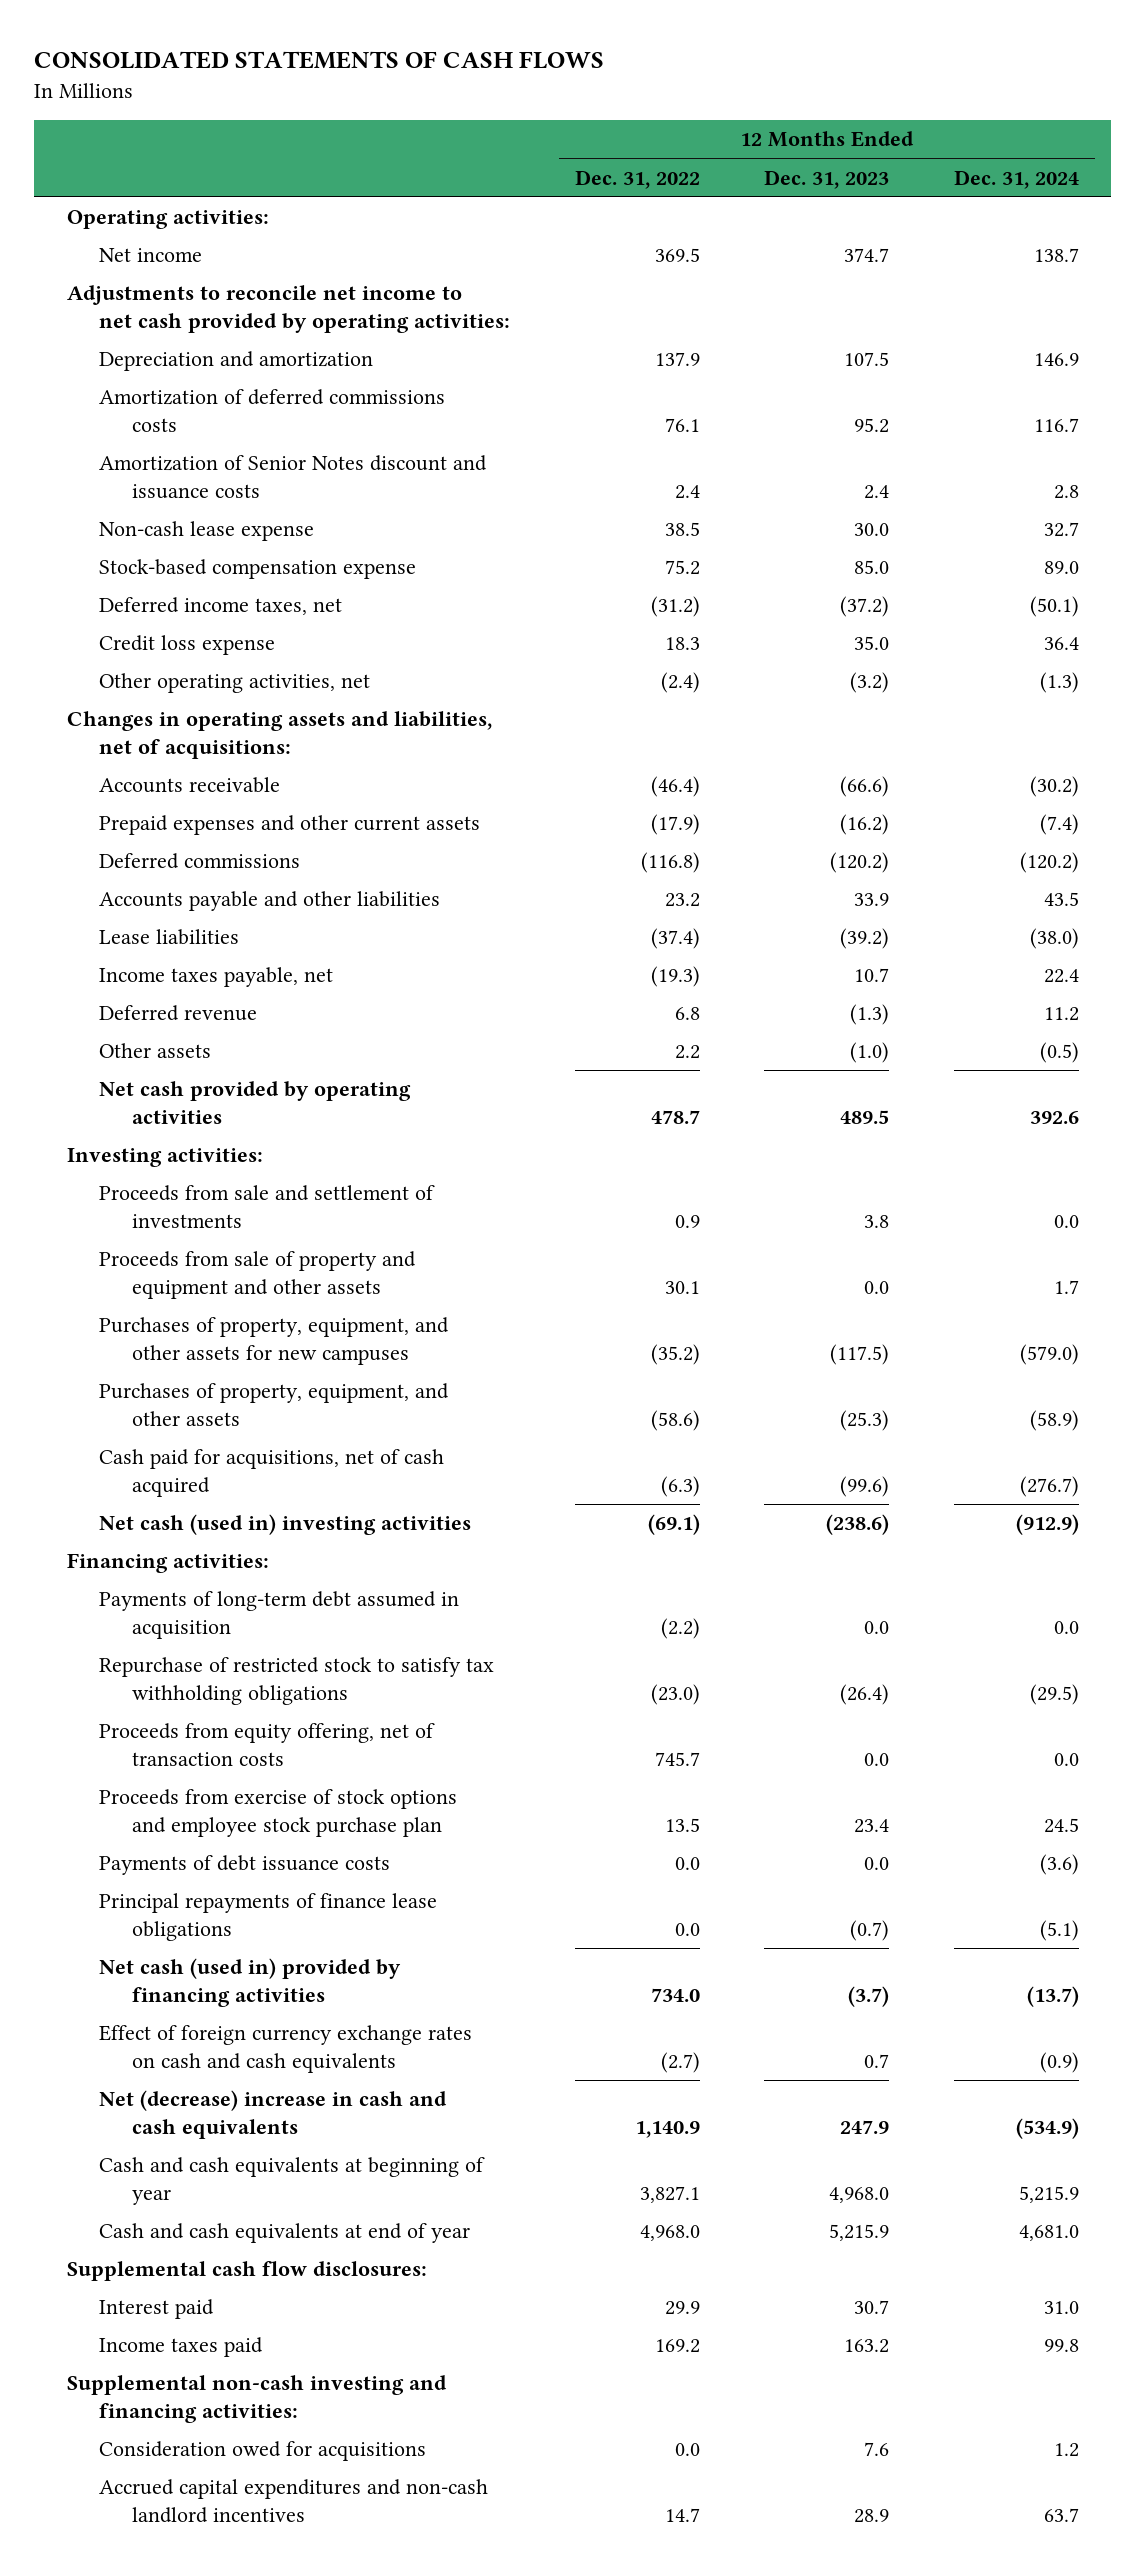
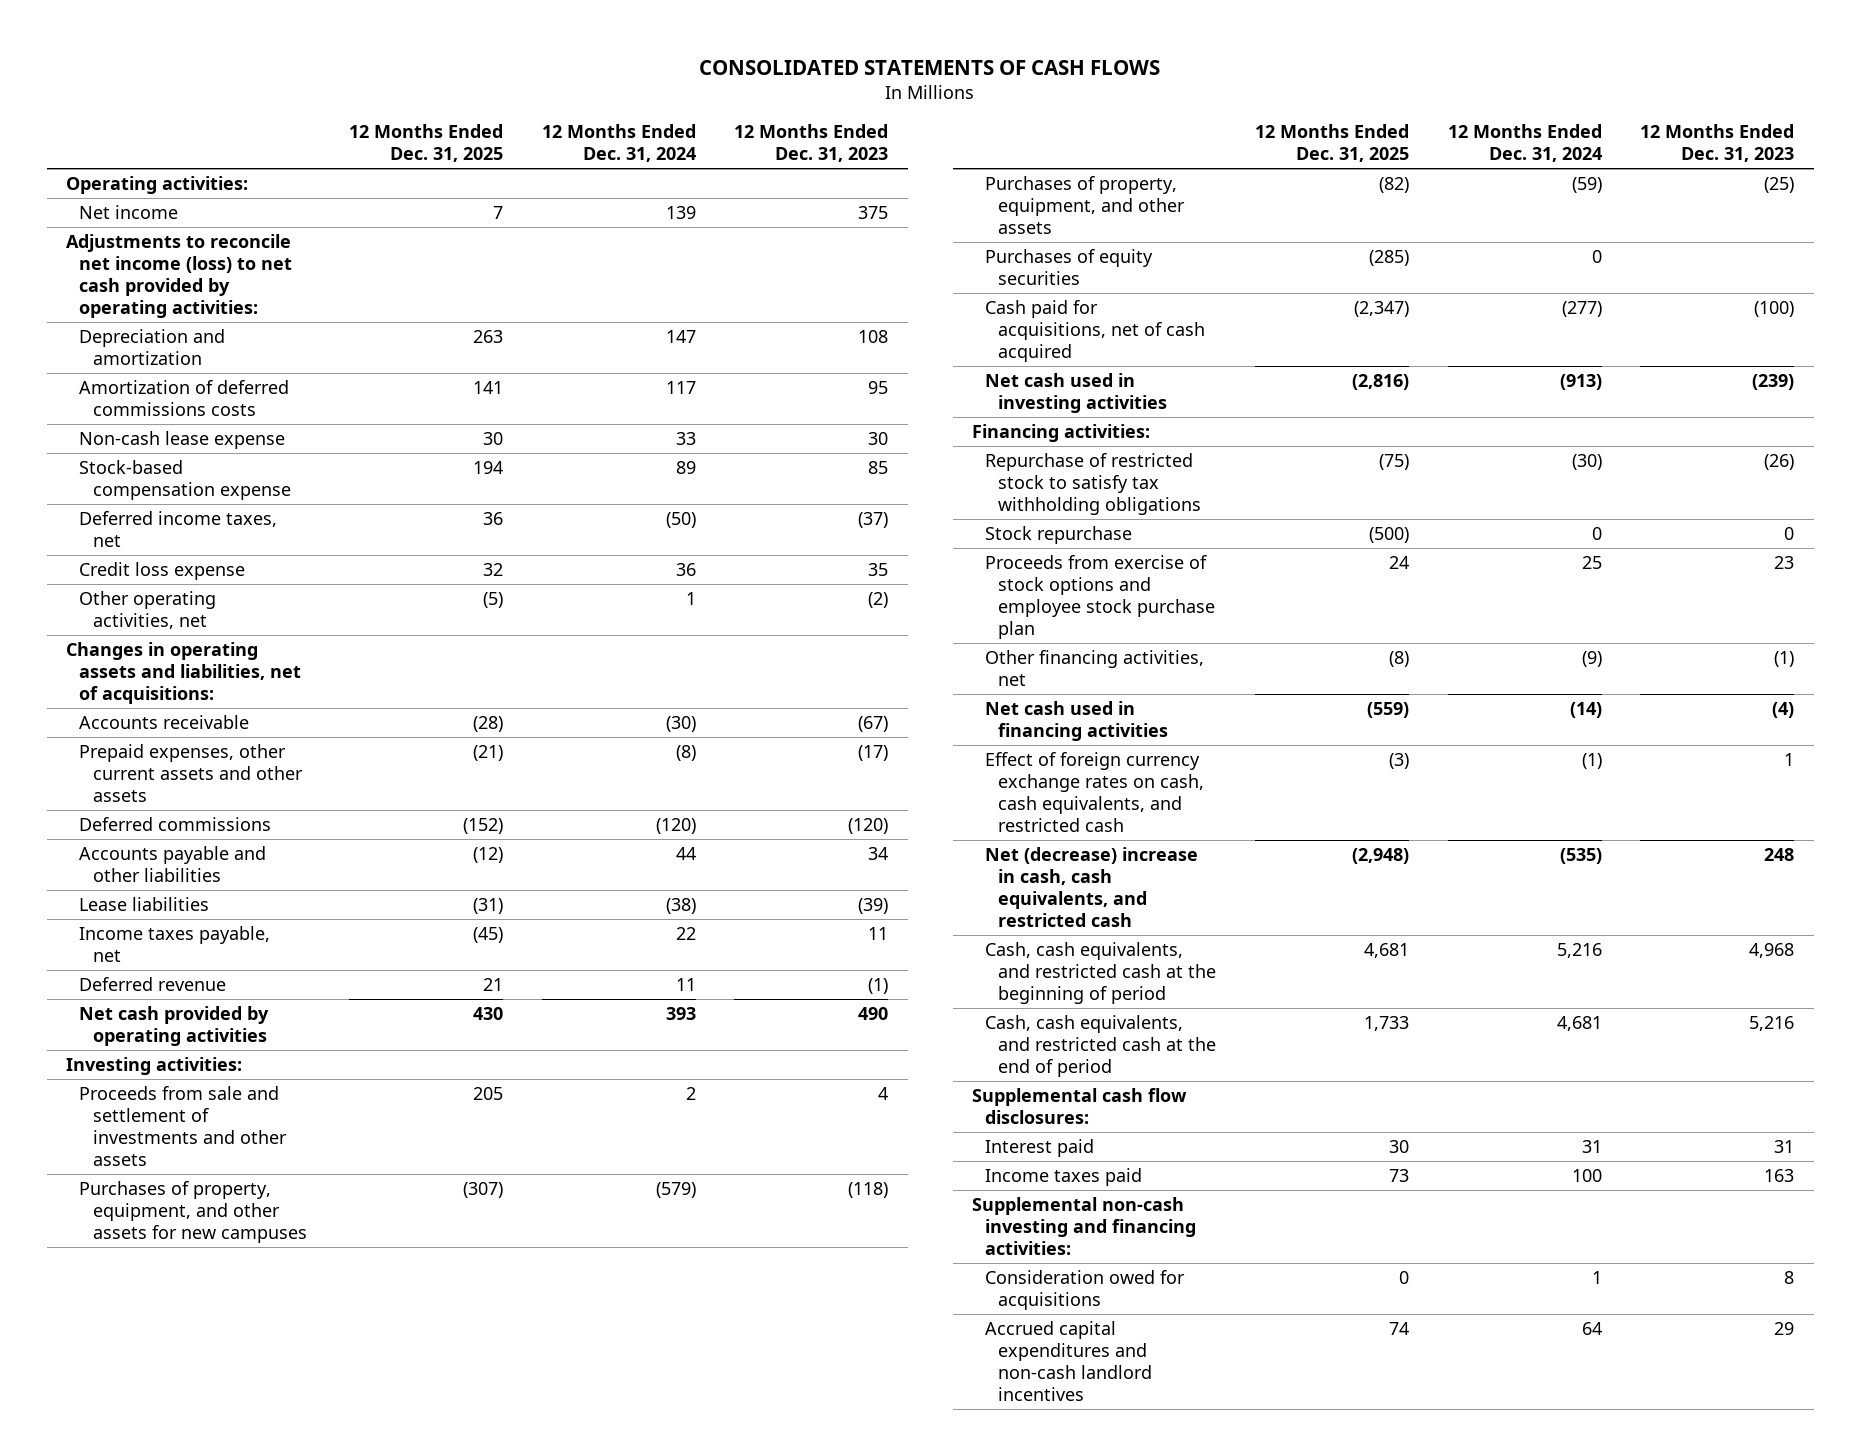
- | 12 Months Ended Dec. 31, 2022 | 12 Months Ended Dec. 31, 2023 | 12 Months Ended Dec. 31, 2024
+ | 12 Months Ended Dec. 31, 2025 | 12 Months Ended Dec. 31, 2024 | 12 Months Ended Dec. 31, 2023
- Net income | 369.5 | 374.7 | 138.7
- Adjustments to reconcile net income to net cash provided by operating activities:
- Depreciation and amortization | 137.9 | 107.5 | 146.9
- Amortization of deferred commissions costs | 76.1 | 95.2 | 116.7
- Amortization of Senior Notes discount and issuance costs | 2.4 | 2.4 | 2.8
- Non-cash lease expense | 38.5 | 30.0 | 32.7
- Stock-based compensation expense | 75.2 | 85.0 | 89.0
- Deferred income taxes, net | (31.2) | (37.2) | (50.1)
- Credit loss expense | 18.3 | 35.0 | 36.4
- Other operating activities, net | (2.4) | (3.2) | (1.3)
+ Net income | 7 | 139 | 375
+ Adjustments to reconcile net income (loss) to net cash provided by operating activities:
+ Depreciation and amortization | 263 | 147 | 108
+ Amortization of deferred commissions costs | 141 | 117 | 95
+ Non-cash lease expense | 30 | 33 | 30
+ Stock-based compensation expense | 194 | 89 | 85
+ Deferred income taxes, net | 36 | (50) | (37)
+ Credit loss expense | 32 | 36 | 35
+ Other operating activities, net | (5) | 1 | (2)
- Accounts receivable | (46.4) | (66.6) | (30.2)
- Prepaid expenses and other current assets | (17.9) | (16.2) | (7.4)
- Deferred commissions | (116.8) | (120.2) | (120.2)
- Accounts payable and other liabilities | 23.2 | 33.9 | 43.5
- Lease liabilities | (37.4) | (39.2) | (38.0)
- Income taxes payable, net | (19.3) | 10.7 | 22.4
- Deferred revenue | 6.8 | (1.3) | 11.2
- Other assets | 2.2 | (1.0) | (0.5)
- Net cash provided by operating activities | 478.7 | 489.5 | 392.6
+ Accounts receivable | (28) | (30) | (67)
+ Prepaid expenses, other current assets and other assets | (21) | (8) | (17)
+ Deferred commissions | (152) | (120) | (120)
+ Accounts payable and other liabilities | (12) | 44 | 34
+ Lease liabilities | (31) | (38) | (39)
+ Income taxes payable, net | (45) | 22 | 11
+ Deferred revenue | 21 | 11 | (1)
+ Net cash provided by operating activities | 430 | 393 | 490
- Proceeds from sale and settlement of investments | 0.9 | 3.8 | 0.0
- Proceeds from sale of property and equipment and other assets | 30.1 | 0.0 | 1.7
- Purchases of property, equipment, and other assets for new campuses | (35.2) | (117.5) | (579.0)
- Purchases of property, equipment, and other assets | (58.6) | (25.3) | (58.9)
- Cash paid for acquisitions, net of cash acquired | (6.3) | (99.6) | (276.7)
- Net cash (used in) investing activities | (69.1) | (238.6) | (912.9)
+ Proceeds from sale and settlement of investments and other assets | 205 | 2 | 4
+ Purchases of property, equipment, and other assets for new campuses | (307) | (579) | (118)
+ Purchases of property, equipment, and other assets | (82) | (59) | (25)
+ Purchases of equity securities | (285) | 0 |
+ Cash paid for acquisitions, net of cash acquired | (2,347) | (277) | (100)
+ Net cash used in investing activities | (2,816) | (913) | (239)
- Payments of long-term debt assumed in acquisition | (2.2) | 0.0 | 0.0
- Repurchase of restricted stock to satisfy tax withholding obligations | (23.0) | (26.4) | (29.5)
- Proceeds from equity offering, net of transaction costs | 745.7 | 0.0 | 0.0
- Proceeds from exercise of stock options and employee stock purchase plan | 13.5 | 23.4 | 24.5
- Payments of debt issuance costs | 0.0 | 0.0 | (3.6)
- Principal repayments of finance lease obligations | 0.0 | (0.7) | (5.1)
- Net cash (used in) provided by financing activities | 734.0 | (3.7) | (13.7)
- Effect of foreign currency exchange rates on cash and cash equivalents | (2.7) | 0.7 | (0.9)
- Net (decrease) increase in cash and cash equivalents | 1,140.9 | 247.9 | (534.9)
- Cash and cash equivalents at beginning of year | 3,827.1 | 4,968.0 | 5,215.9
- Cash and cash equivalents at end of year | 4,968.0 | 5,215.9 | 4,681.0
+ Repurchase of restricted stock to satisfy tax withholding obligations | (75) | (30) | (26)
+ Stock repurchase | (500) | 0 | 0
+ Proceeds from exercise of stock options and employee stock purchase plan | 24 | 25 | 23
+ Other financing activities, net | (8) | (9) | (1)
+ Net cash used in financing activities | (559) | (14) | (4)
+ Effect of foreign currency exchange rates on cash, cash equivalents, and restricted cash | (3) | (1) | 1
+ Net (decrease) increase in cash, cash equivalents, and restricted cash | (2,948) | (535) | 248
+ Cash, cash equivalents, and restricted cash at the beginning of period | 4,681 | 5,216 | 4,968
+ Cash, cash equivalents, and restricted cash at the end of period | 1,733 | 4,681 | 5,216
- Interest paid | 29.9 | 30.7 | 31.0
- Income taxes paid | 169.2 | 163.2 | 99.8
+ Interest paid | 30 | 31 | 31
+ Income taxes paid | 73 | 100 | 163
- Consideration owed for acquisitions | 0.0 | 7.6 | 1.2
- Accrued capital expenditures and non-cash landlord incentives | 14.7 | 28.9 | 63.7
+ Consideration owed for acquisitions | 0 | 1 | 8
+ Accrued capital expenditures and non-cash landlord incentives | 74 | 64 | 29

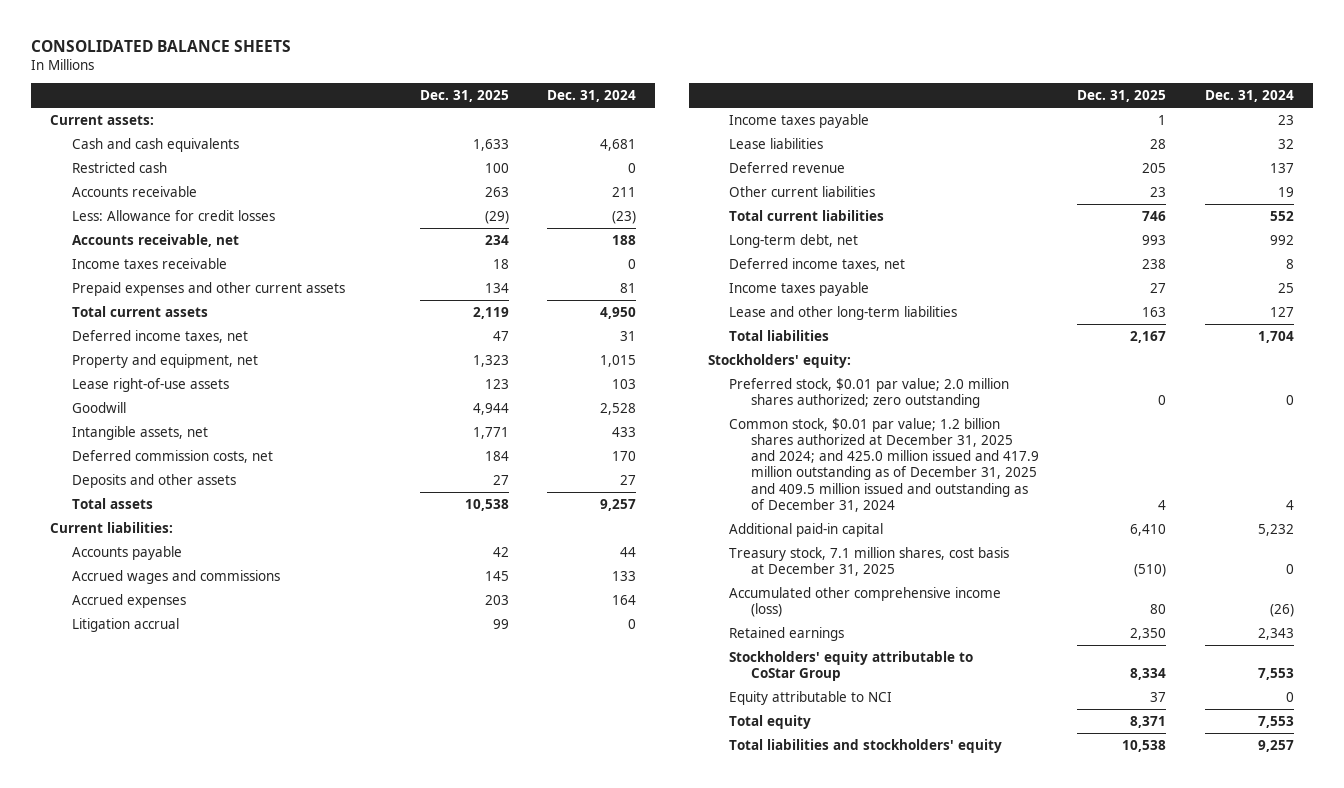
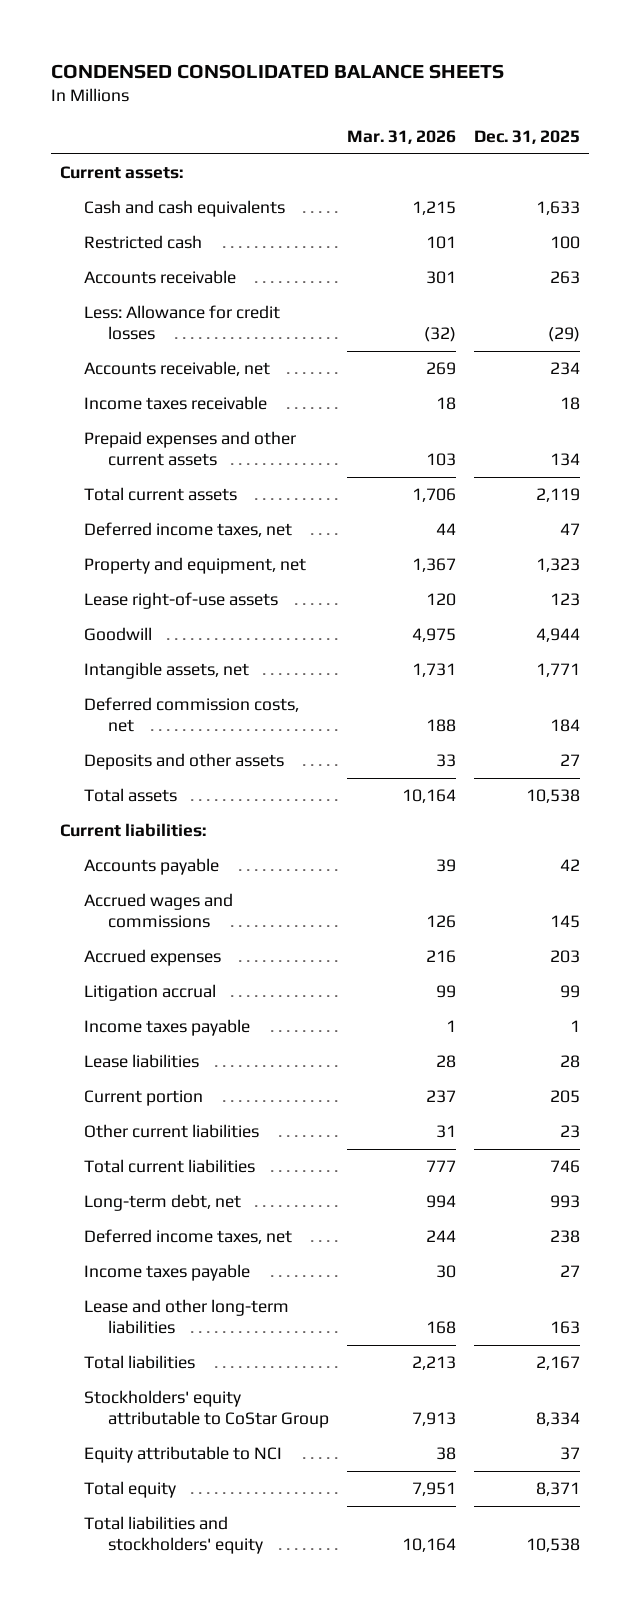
- CONSOLIDATED BALANCE SHEETS
+ CONDENSED CONSOLIDATED BALANCE SHEETS
- | Dec. 31, 2025 | Dec. 31, 2024
+ | Mar. 31, 2026 | Dec. 31, 2025
- Deferred revenue | 205 | 137
+ Current portion | 237 | 205
- Stockholders' equity:
- Preferred stock, $0.01 par value; 2.0 million shares authorized; zero outstanding | 0 | 0
- Common stock, $0.01 par value; 1.2 billion shares authorized at December 31, 2025 and 2024; and 425.0 million issued and 417.9 million outstanding as of December 31, 2025 and 409.5 million issued and outstanding as of December 31, 2024 | 4 | 4
- Additional paid-in capital | 6,410 | 5,232
- Treasury stock, 7.1 million shares, cost basis at December 31, 2025 | (510) | 0
- Accumulated other comprehensive income (loss) | 80 | (26)
- Retained earnings | 2,350 | 2,343

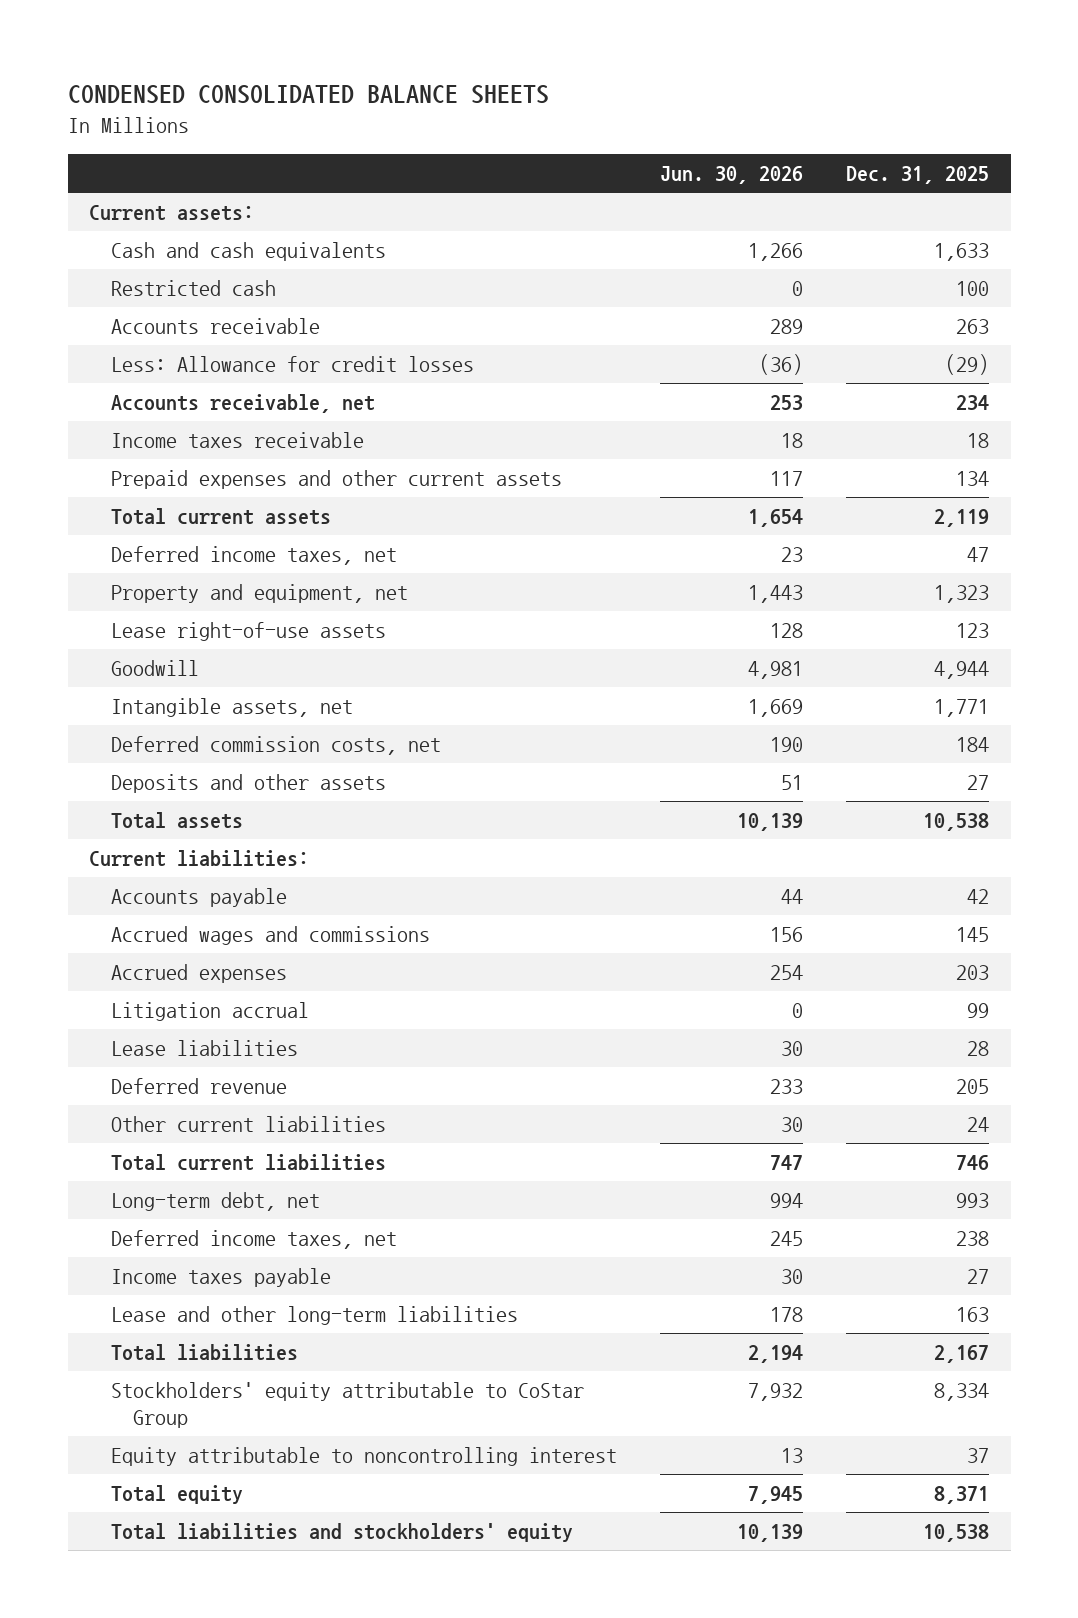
- | Mar. 31, 2026 | Dec. 31, 2025
+ | Jun. 30, 2026 | Dec. 31, 2025
- Income taxes payable | 1 | 1
- Current portion | 237 | 205
- Other current liabilities | 31 | 23
+ Deferred revenue | 233 | 205
+ Other current liabilities | 30 | 24
- Equity attributable to NCI | 38 | 37
+ Equity attributable to noncontrolling interest | 13 | 37

